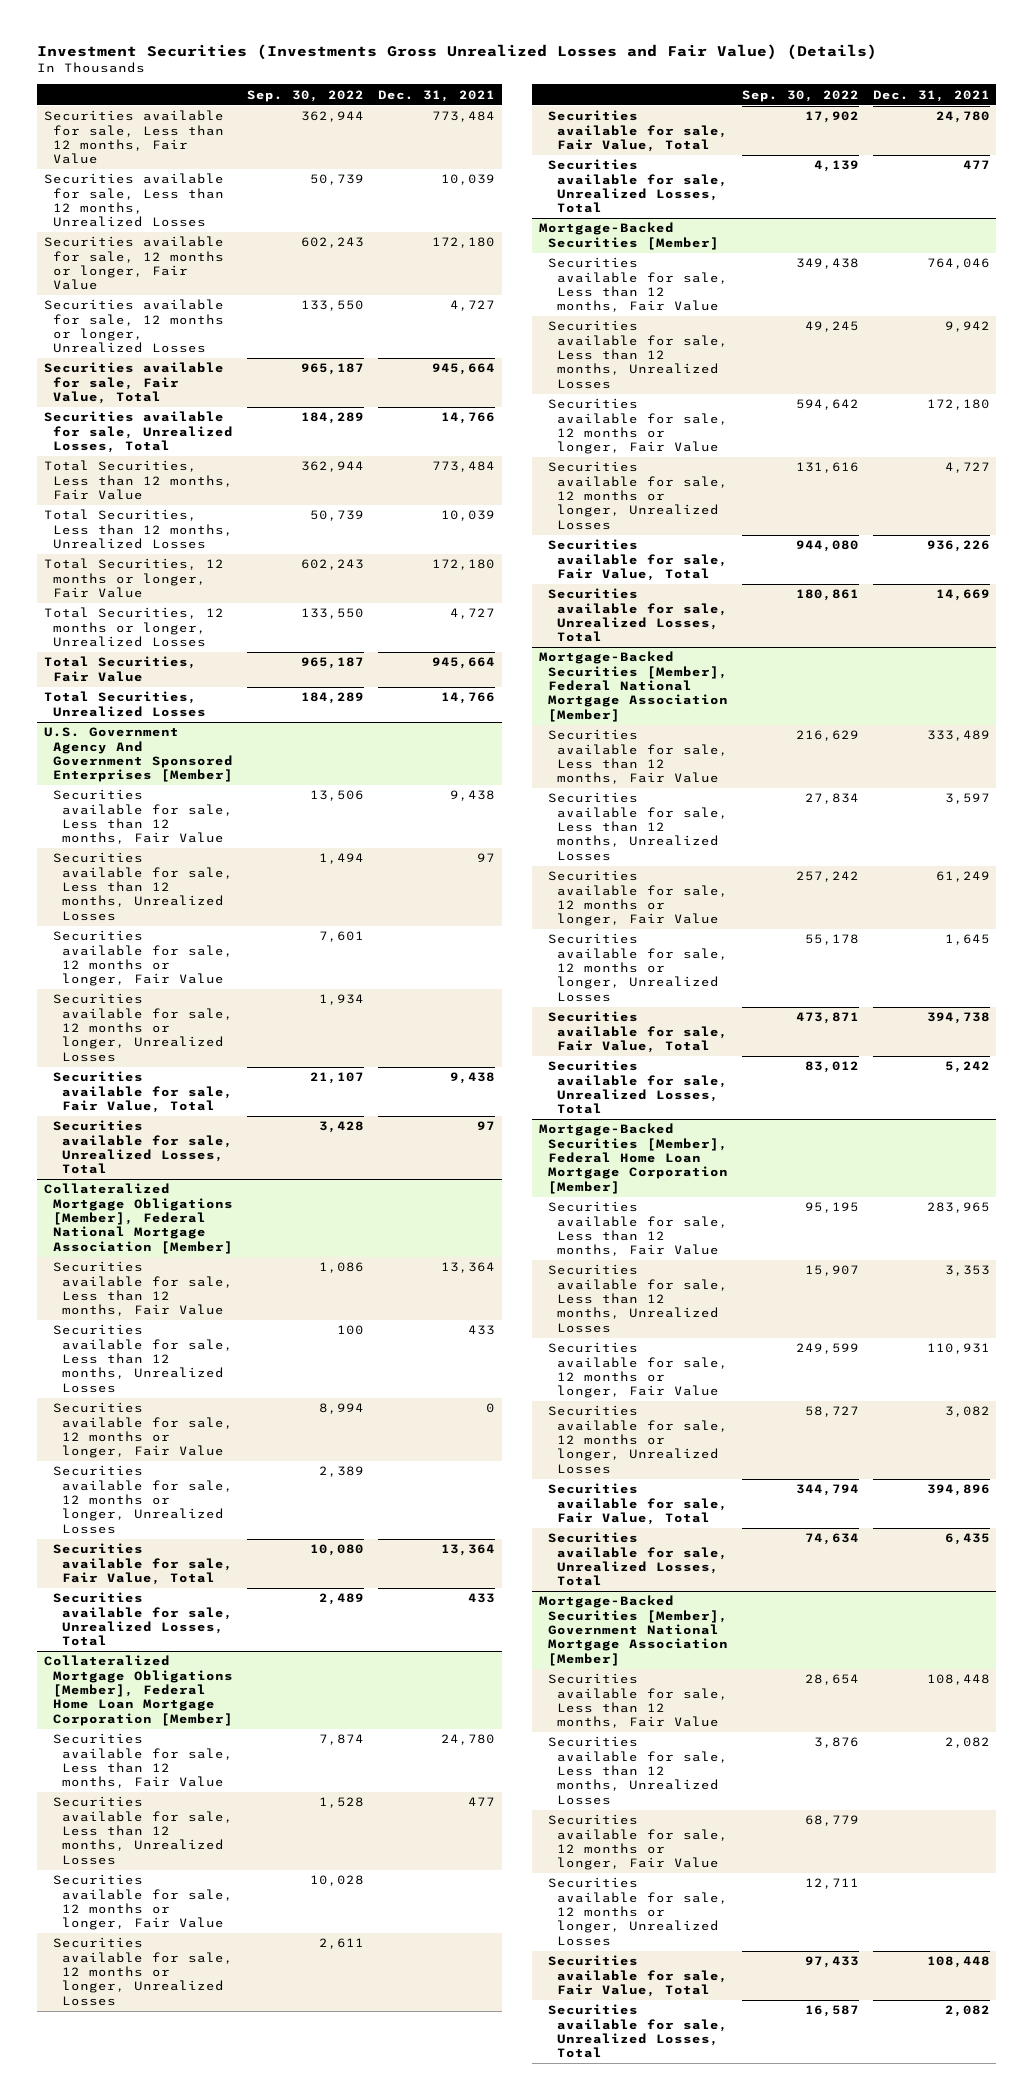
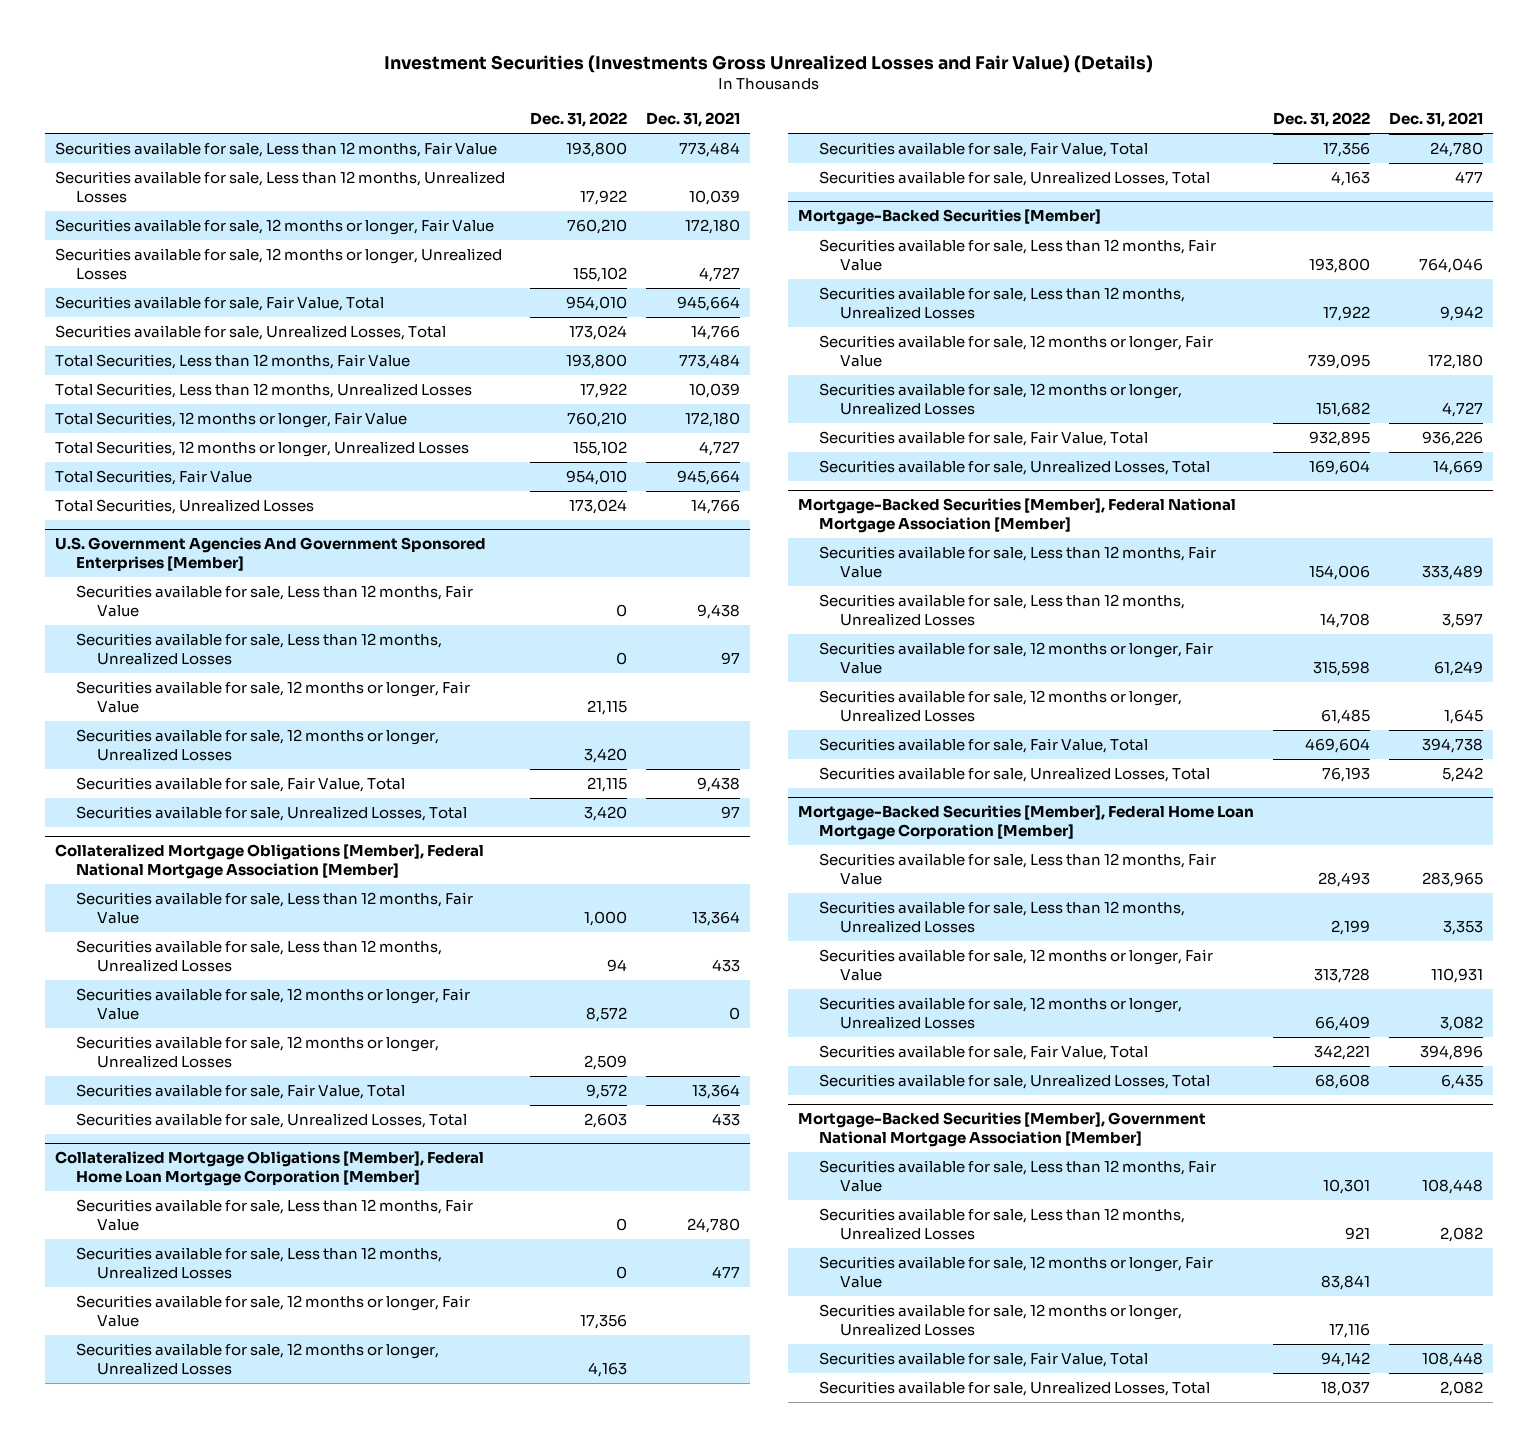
- | Sep. 30, 2022 | Dec. 31, 2021
+ | Dec. 31, 2022 | Dec. 31, 2021
- U.S. Government Agency And Government Sponsored Enterprises [Member]
+ U.S. Government Agencies And Government Sponsored Enterprises [Member]

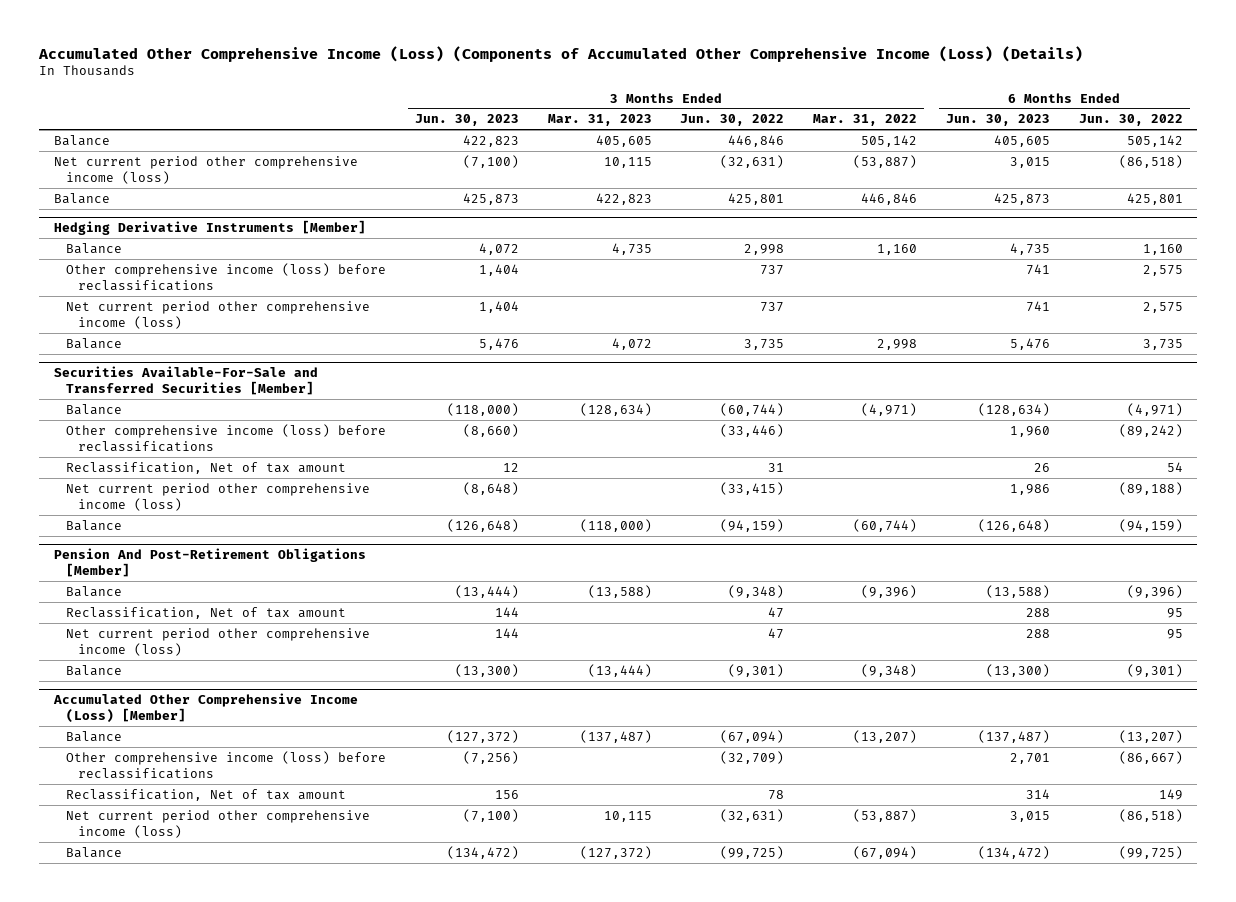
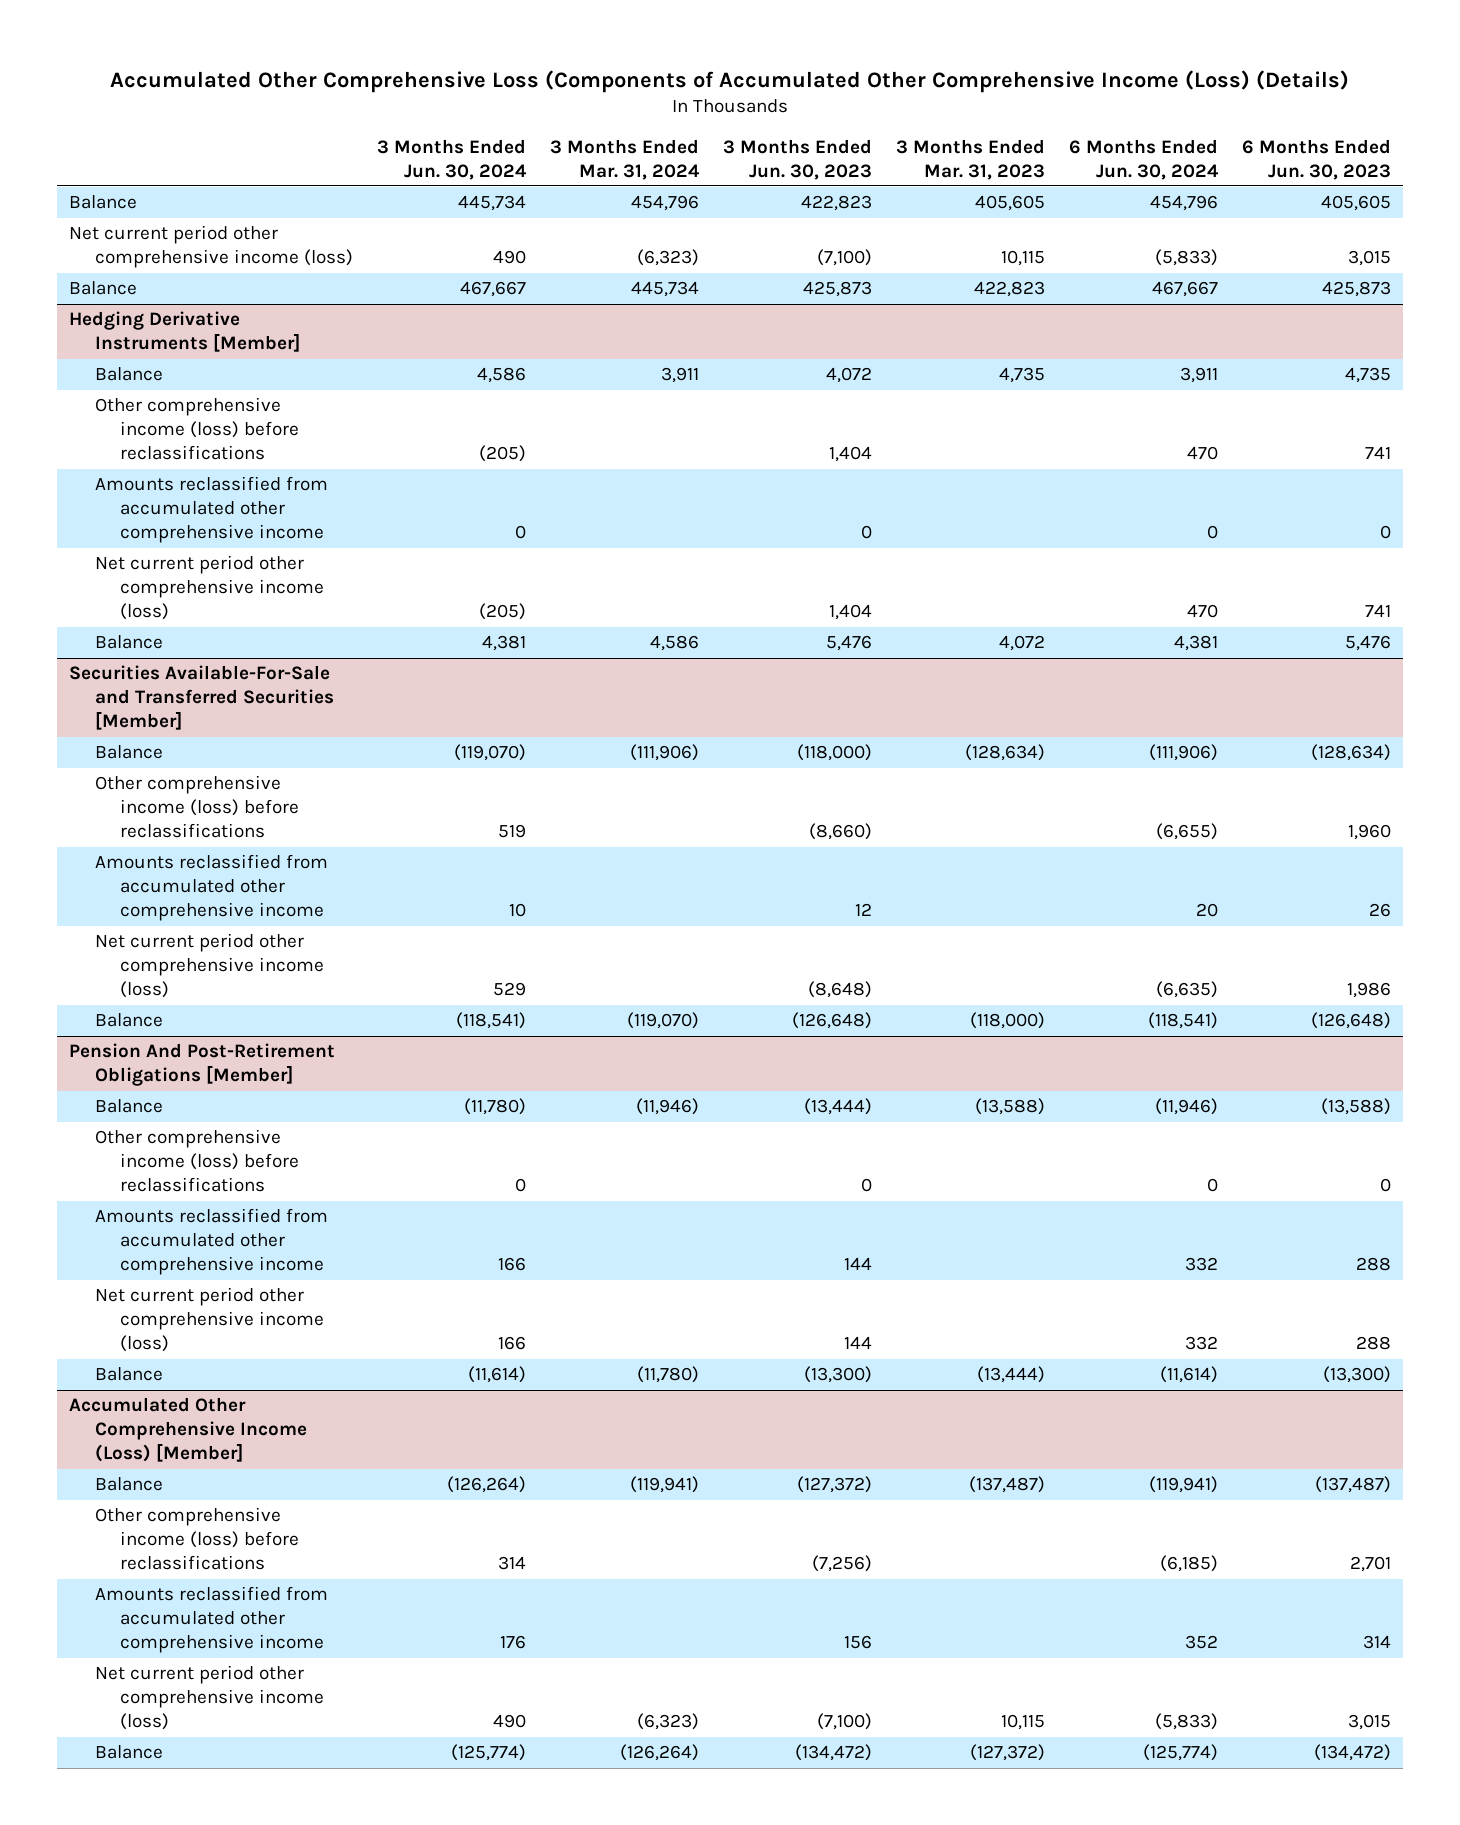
- Accumulated Other Comprehensive Income (Loss) (Components of Accumulated Other Comprehensive Income (Loss) (Details)
+ Accumulated Other Comprehensive Loss (Components of Accumulated Other Comprehensive Income (Loss) (Details)
- | 3 Months Ended Jun. 30, 2023 | 3 Months Ended Mar. 31, 2023 | 3 Months Ended Jun. 30, 2022 | 3 Months Ended Mar. 31, 2022 | 6 Months Ended Jun. 30, 2023 | 6 Months Ended Jun. 30, 2022
+ | 3 Months Ended Jun. 30, 2024 | 3 Months Ended Mar. 31, 2024 | 3 Months Ended Jun. 30, 2023 | 3 Months Ended Mar. 31, 2023 | 6 Months Ended Jun. 30, 2024 | 6 Months Ended Jun. 30, 2023
@ Hedging Derivative Instruments [Member]
+ Amounts reclassified from accumulated other comprehensive income | 0 | | 0 | | 0 | 0
@ Securities Available-For-Sale and Transferred Securities [Member]
- Reclassification, Net of tax amount | 12 | | 31 | | 26 | 54
+ Amounts reclassified from accumulated other comprehensive income | 10 | | 12 | | 20 | 26
@ Pension And Post-Retirement Obligations [Member]
- Reclassification, Net of tax amount | 144 | | 47 | | 288 | 95
+ Other comprehensive income (loss) before reclassifications | 0 | | 0 | | 0 | 0
+ Amounts reclassified from accumulated other comprehensive income | 166 | | 144 | | 332 | 288
@ Accumulated Other Comprehensive Income (Loss) [Member]
- Reclassification, Net of tax amount | 156 | | 78 | | 314 | 149
+ Amounts reclassified from accumulated other comprehensive income | 176 | | 156 | | 352 | 314

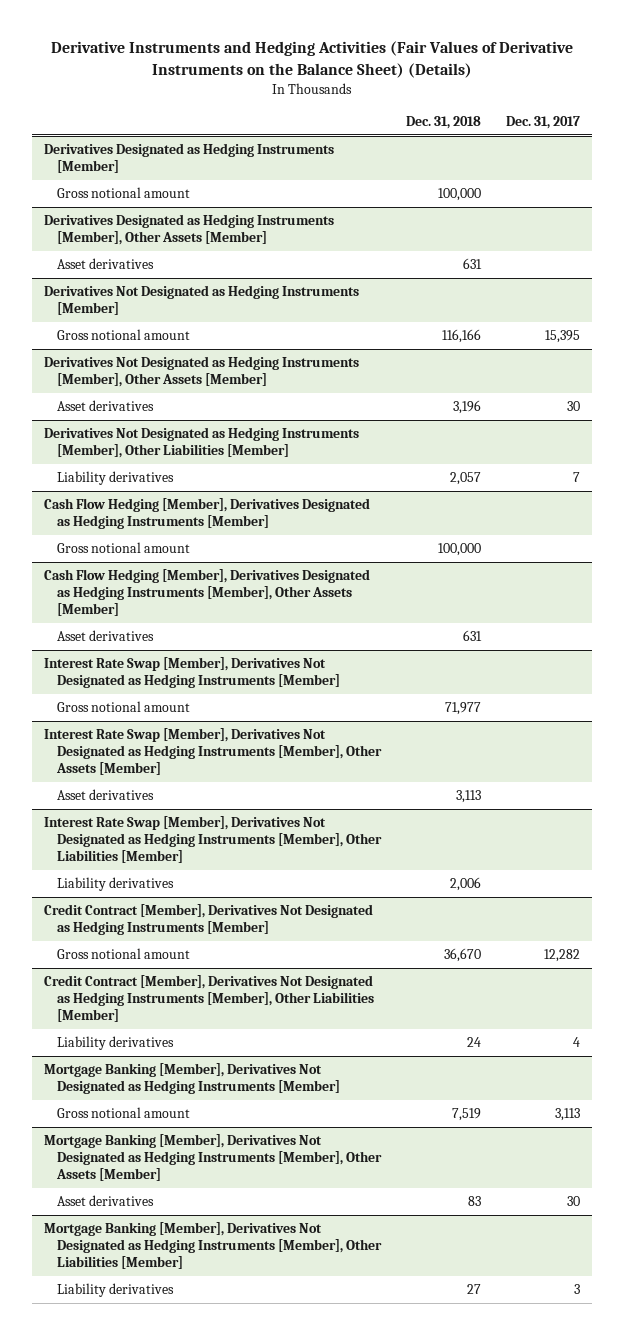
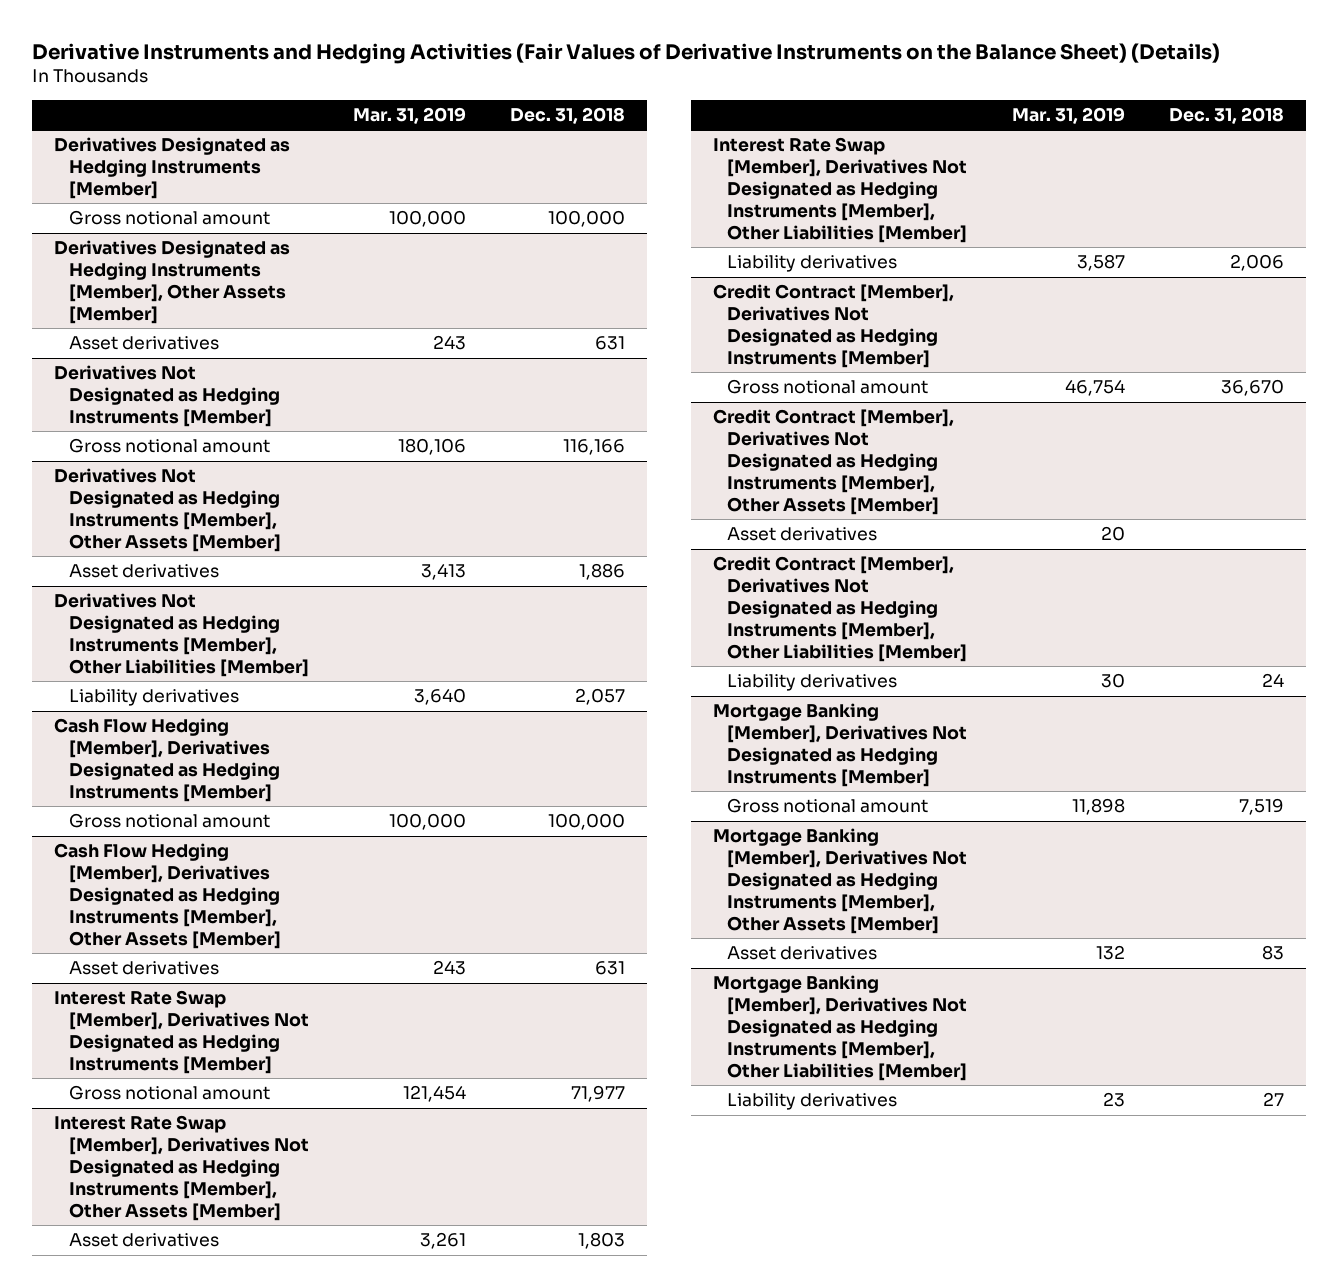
- | Dec. 31, 2018 | Dec. 31, 2017
+ | Mar. 31, 2019 | Dec. 31, 2018
@ Derivatives Not Designated as Hedging Instruments [Member], Other Assets [Member]
- Asset derivatives | 3,196 | 30
+ Asset derivatives | 3,413 | 1,886
@ Interest Rate Swap [Member], Derivatives Not Designated as Hedging Instruments [Member], Other Assets [Member]
- Asset derivatives | 3,113 |
+ Asset derivatives | 3,261 | 1,803
+ Credit Contract [Member], Derivatives Not Designated as Hedging Instruments [Member], Other Assets [Member]
+ Asset derivatives | 20 |

